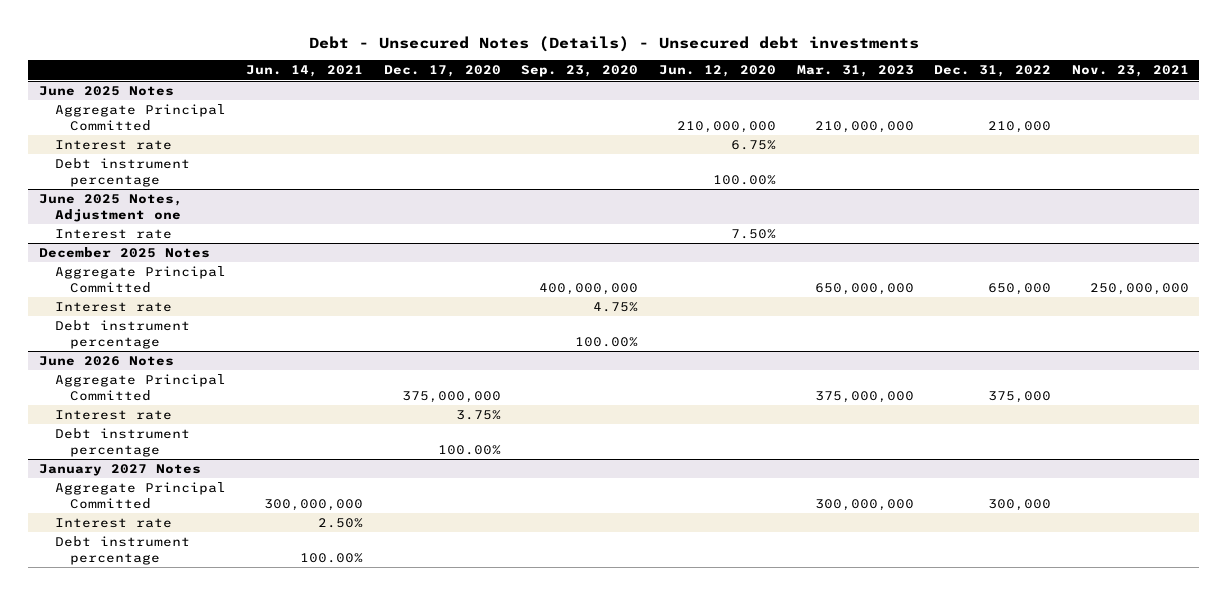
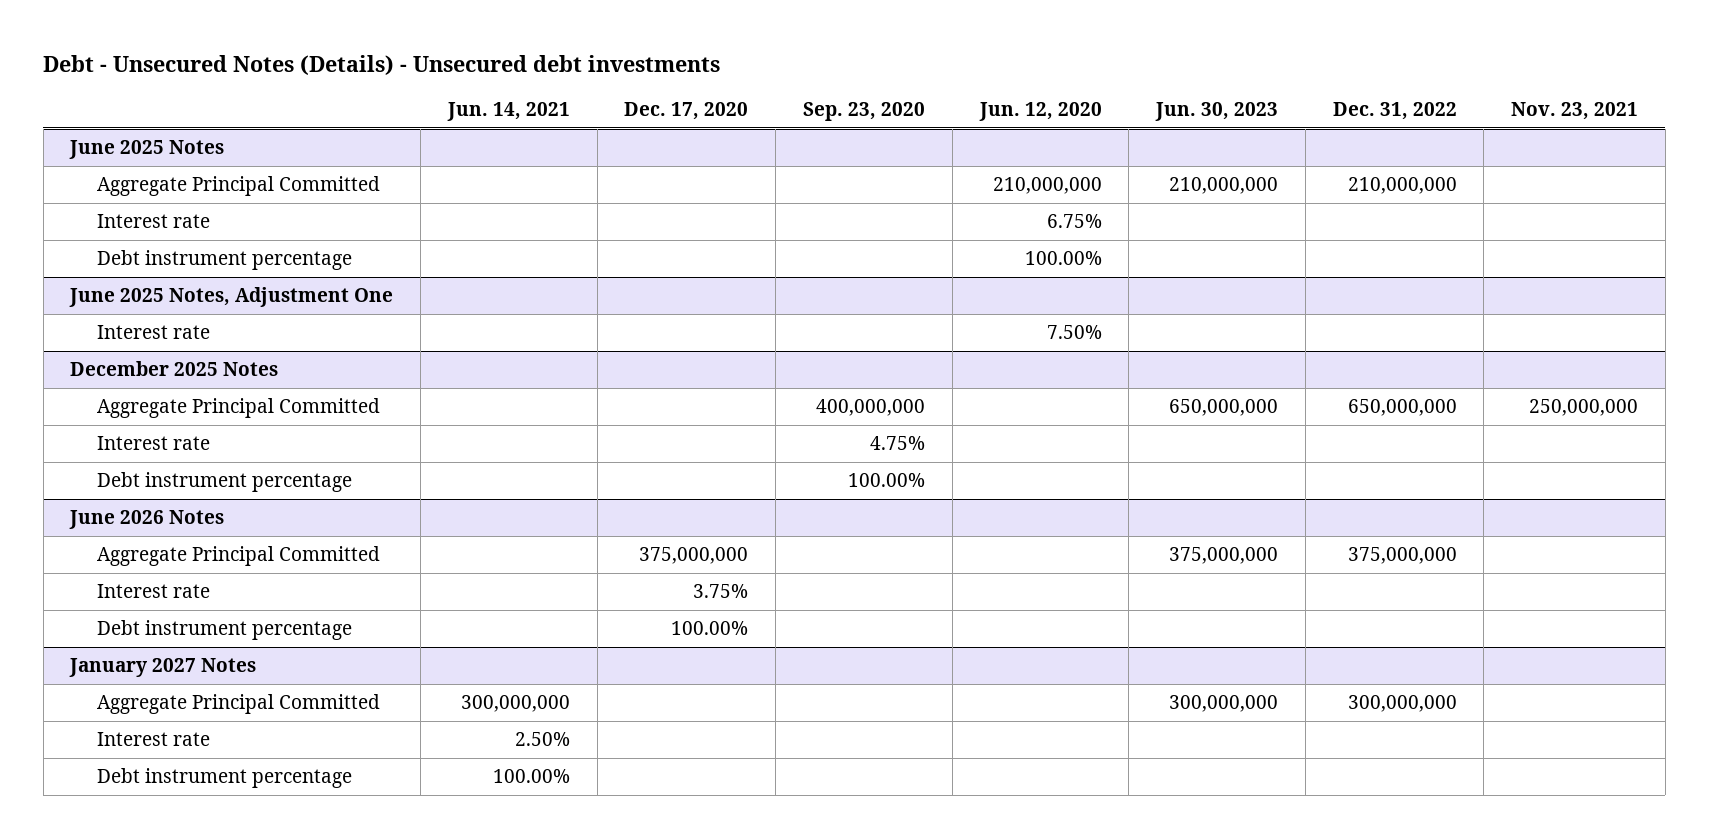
- | Jun. 14, 2021 | Dec. 17, 2020 | Sep. 23, 2020 | Jun. 12, 2020 | Mar. 31, 2023 | Dec. 31, 2022 | Nov. 23, 2021
+ | Jun. 14, 2021 | Dec. 17, 2020 | Sep. 23, 2020 | Jun. 12, 2020 | Jun. 30, 2023 | Dec. 31, 2022 | Nov. 23, 2021
@ June 2025 Notes
- Aggregate Principal Committed | | | | 210,000,000 | 210,000,000 | 210,000 |
+ Aggregate Principal Committed | | | | 210,000,000 | 210,000,000 | 210,000,000 |
- June 2025 Notes, Adjustment one
+ June 2025 Notes, Adjustment One
@ December 2025 Notes
- Aggregate Principal Committed | | | 400,000,000 | | 650,000,000 | 650,000 | 250,000,000
+ Aggregate Principal Committed | | | 400,000,000 | | 650,000,000 | 650,000,000 | 250,000,000
@ June 2026 Notes
- Aggregate Principal Committed | | 375,000,000 | | | 375,000,000 | 375,000 |
+ Aggregate Principal Committed | | 375,000,000 | | | 375,000,000 | 375,000,000 |
@ January 2027 Notes
- Aggregate Principal Committed | 300,000,000 | | | | 300,000,000 | 300,000 |
+ Aggregate Principal Committed | 300,000,000 | | | | 300,000,000 | 300,000,000 |

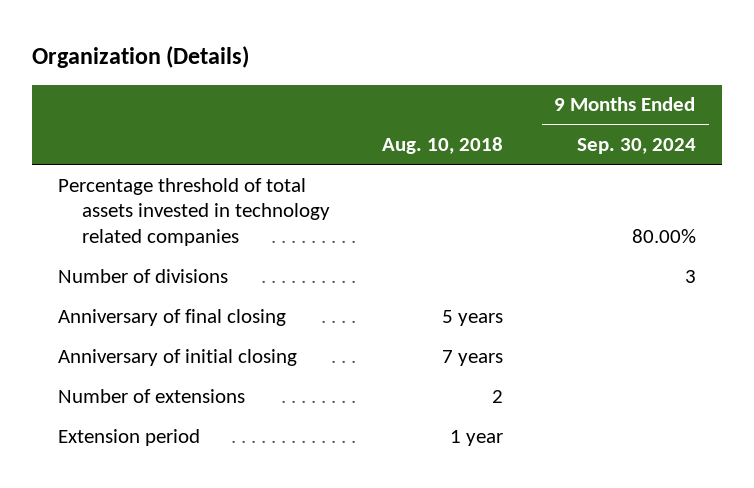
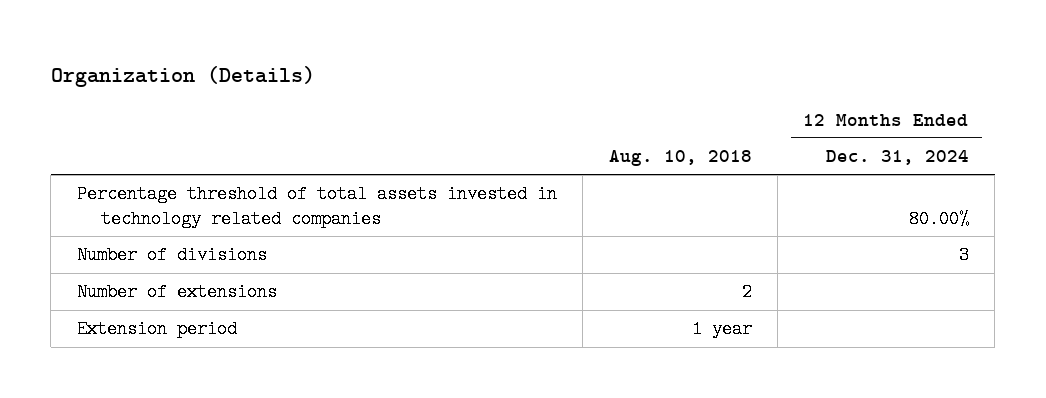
- | Aug. 10, 2018 | 9 Months Ended Sep. 30, 2024
+ | Aug. 10, 2018 | 12 Months Ended Dec. 31, 2024
- Anniversary of final closing | 5 years |
- Anniversary of initial closing | 7 years |

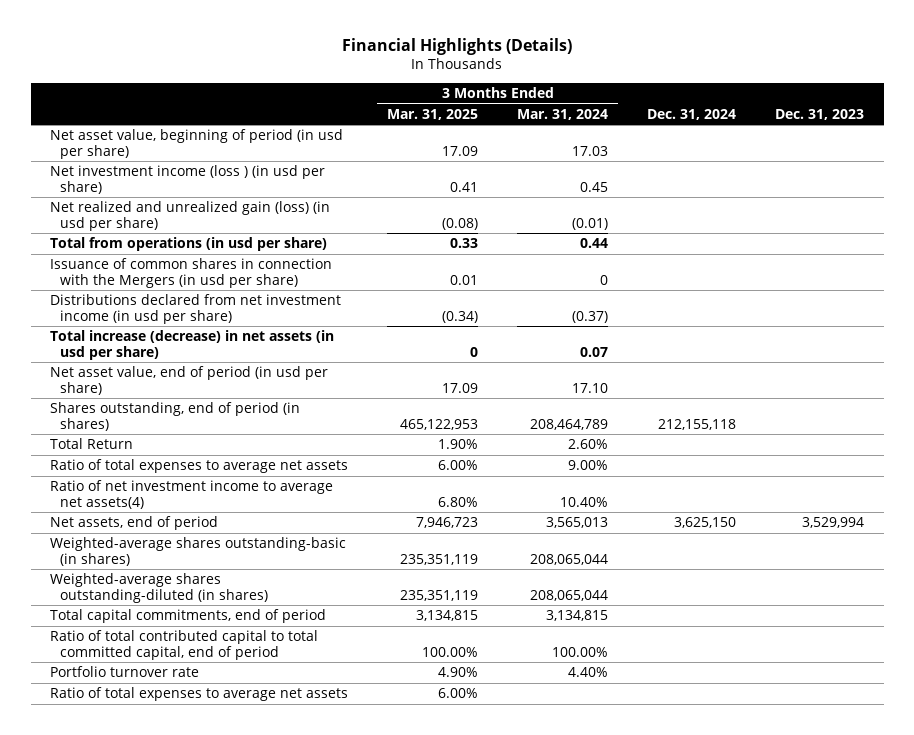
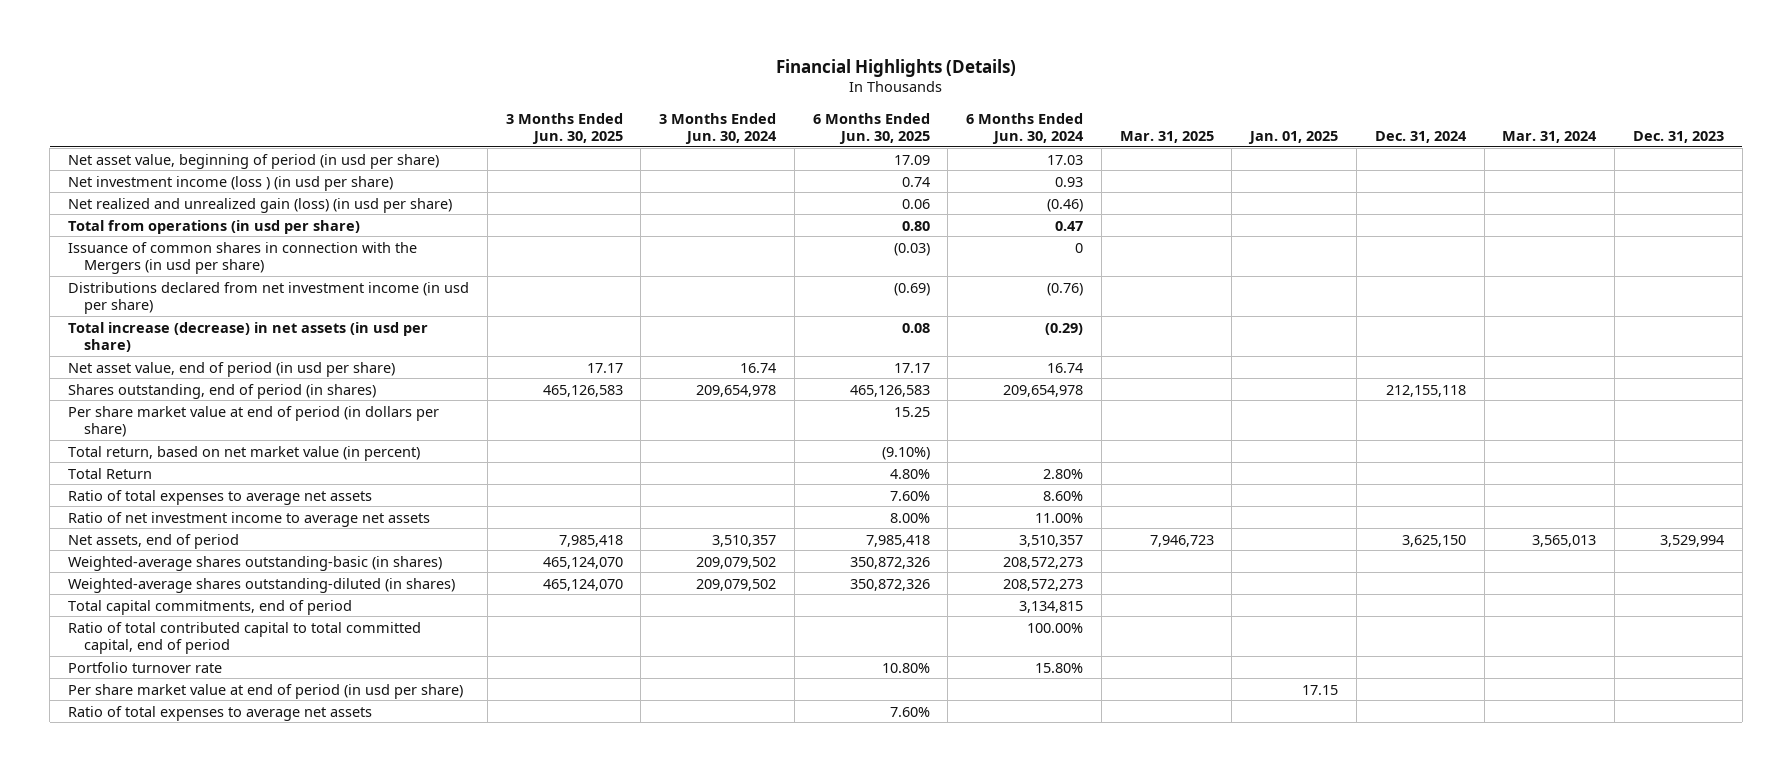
- | 3 Months Ended Mar. 31, 2025 | 3 Months Ended Mar. 31, 2024 | Dec. 31, 2024 | Dec. 31, 2023
+ | 3 Months Ended Jun. 30, 2025 | 3 Months Ended Jun. 30, 2024 | 6 Months Ended Jun. 30, 2025 | 6 Months Ended Jun. 30, 2024 | Mar. 31, 2025 | Jan. 01, 2025 | Dec. 31, 2024 | Mar. 31, 2024 | Dec. 31, 2023
+ Per share market value at end of period (in dollars per share) | | | 15.25 | | | | | |
+ Total return, based on net market value (in percent) | | | (9.10%) | | | | | |
- Ratio of net investment income to average net assets(4) | 6.80% | 10.40% | |
+ Ratio of net investment income to average net assets | | | 8.00% | 11.00% | | | | |
+ Per share market value at end of period (in usd per share) | | | | | | 17.15 | | |

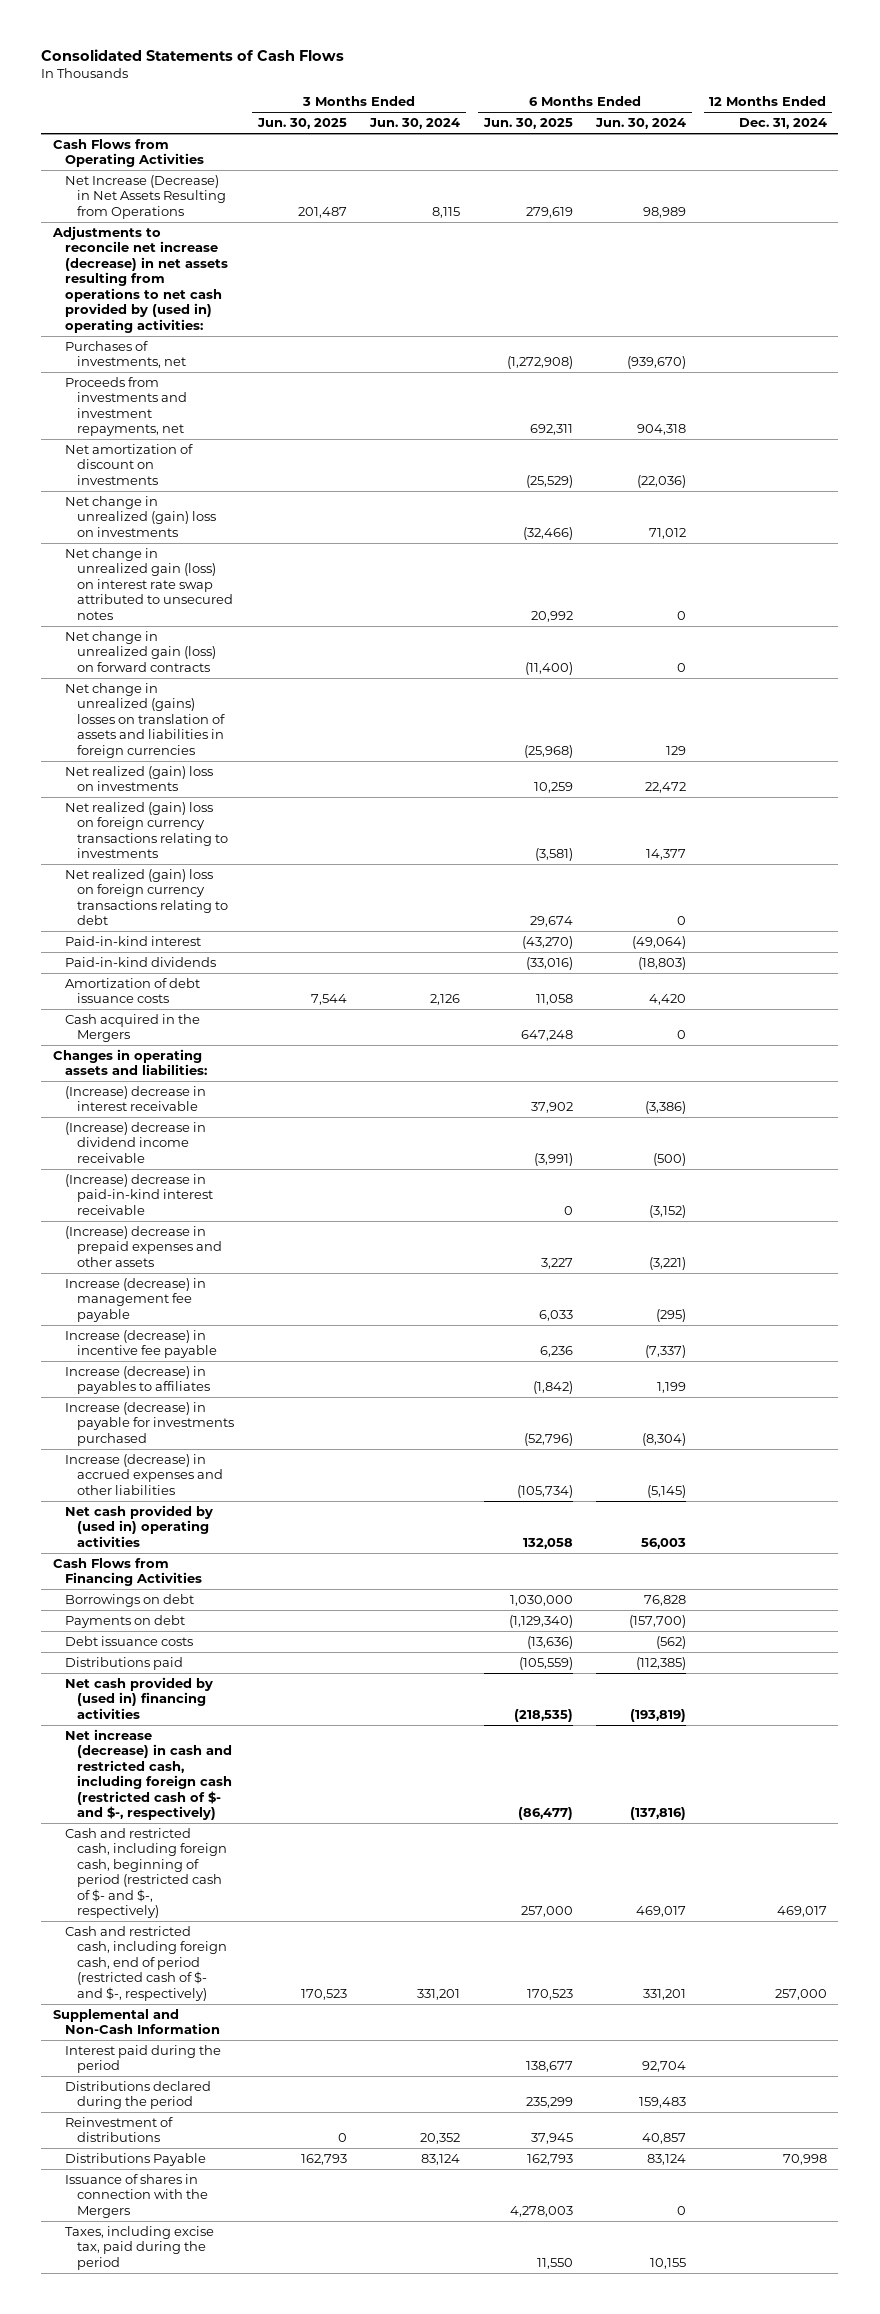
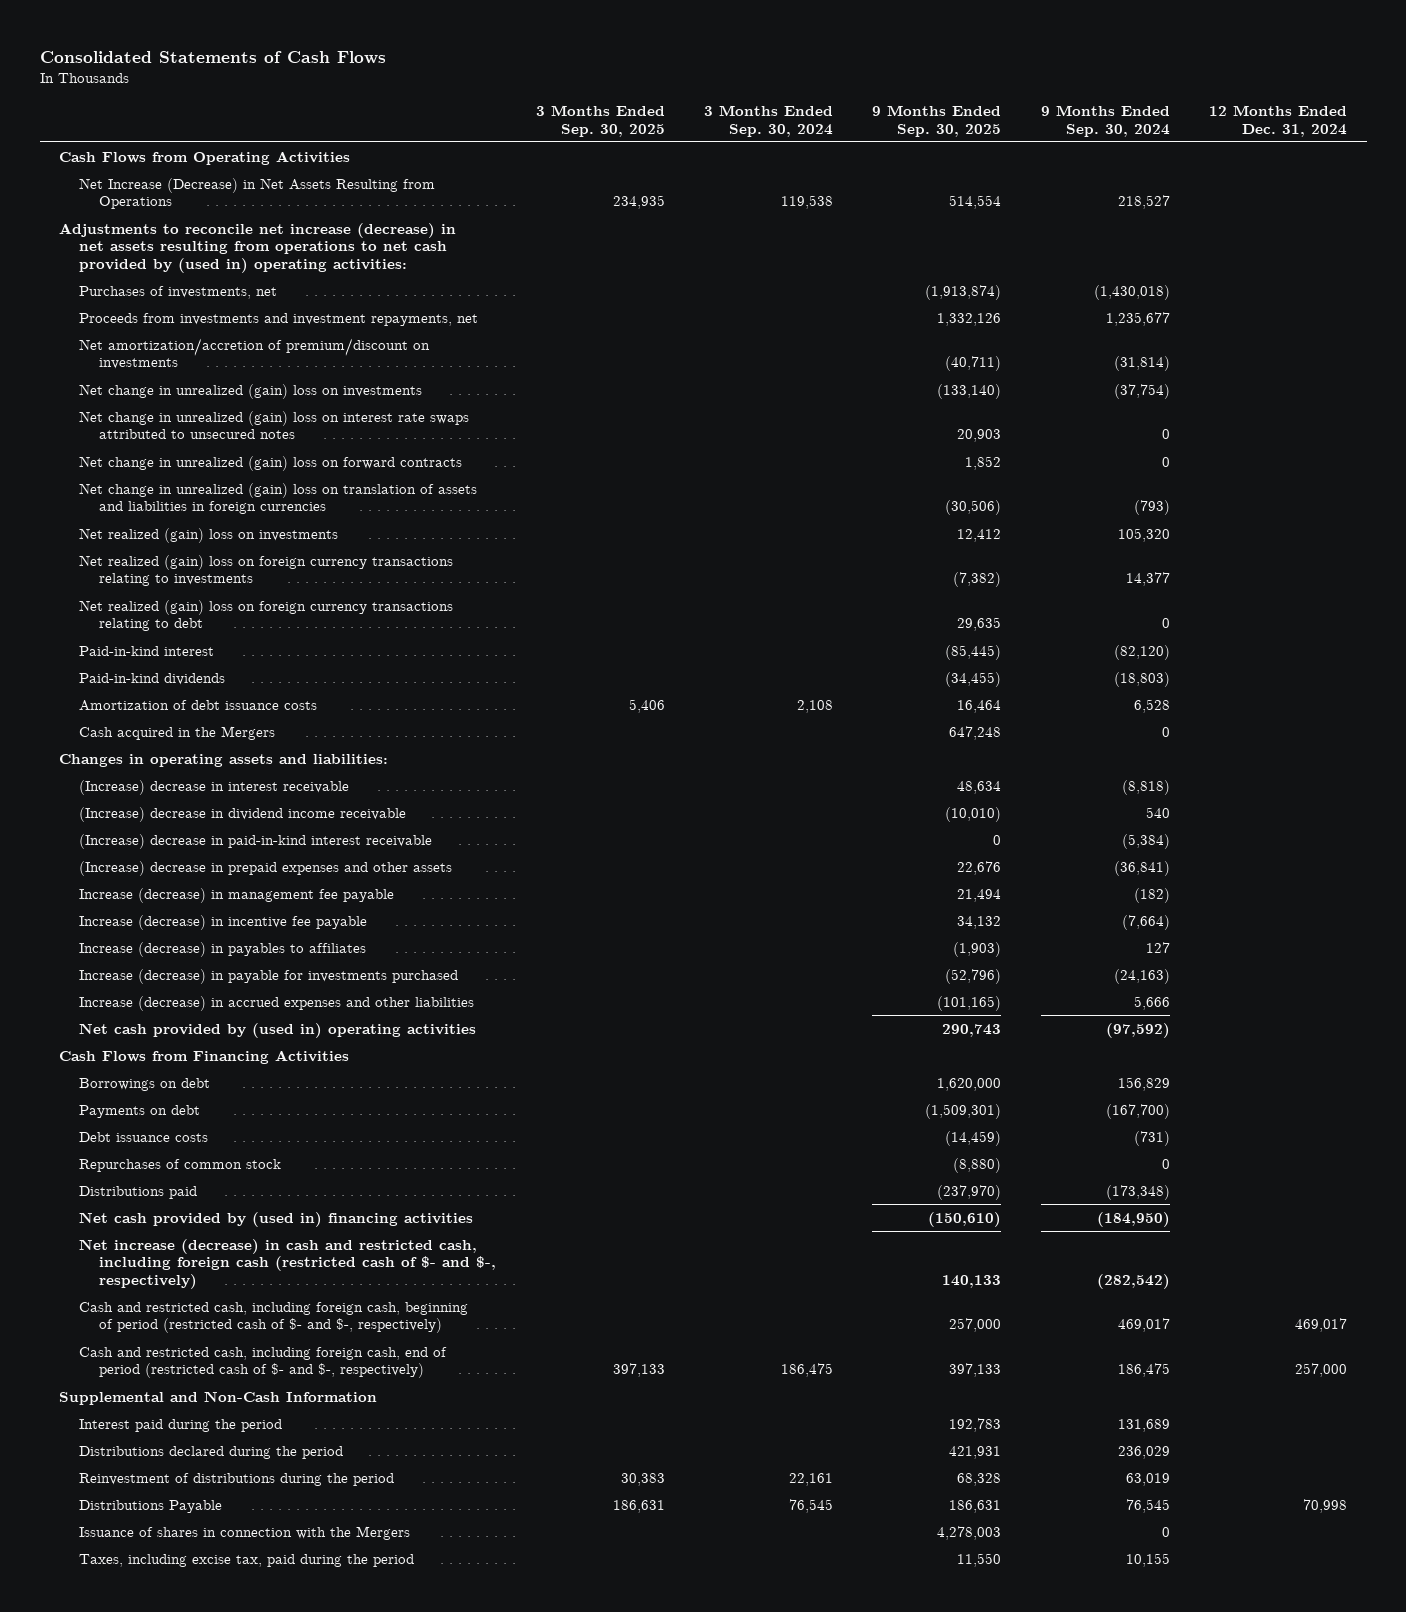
- | 3 Months Ended Jun. 30, 2025 | 3 Months Ended Jun. 30, 2024 | 6 Months Ended Jun. 30, 2025 | 6 Months Ended Jun. 30, 2024 | 12 Months Ended Dec. 31, 2024
+ | 3 Months Ended Sep. 30, 2025 | 3 Months Ended Sep. 30, 2024 | 9 Months Ended Sep. 30, 2025 | 9 Months Ended Sep. 30, 2024 | 12 Months Ended Dec. 31, 2024
- Net amortization of discount on investments | | | (25,529) | (22,036) |
+ Net amortization/accretion of premium/discount on investments | | | (40,711) | (31,814) |
- Net change in unrealized gain (loss) on interest rate swap attributed to unsecured notes | | | 20,992 | 0 |
- Net change in unrealized gain (loss) on forward contracts | | | (11,400) | 0 |
- Net change in unrealized (gains) losses on translation of assets and liabilities in foreign currencies | | | (25,968) | 129 |
+ Net change in unrealized (gain) loss on interest rate swaps attributed to unsecured notes | | | 20,903 | 0 |
+ Net change in unrealized (gain) loss on forward contracts | | | 1,852 | 0 |
+ Net change in unrealized (gain) loss on translation of assets and liabilities in foreign currencies | | | (30,506) | (793) |
+ Repurchases of common stock | | | (8,880) | 0 |
- Reinvestment of distributions | 0 | 20,352 | 37,945 | 40,857 |
+ Reinvestment of distributions during the period | 30,383 | 22,161 | 68,328 | 63,019 |

